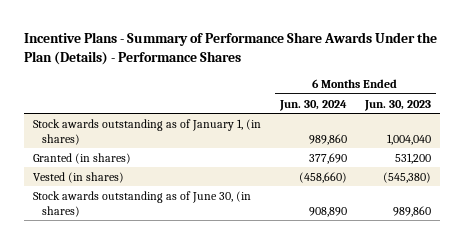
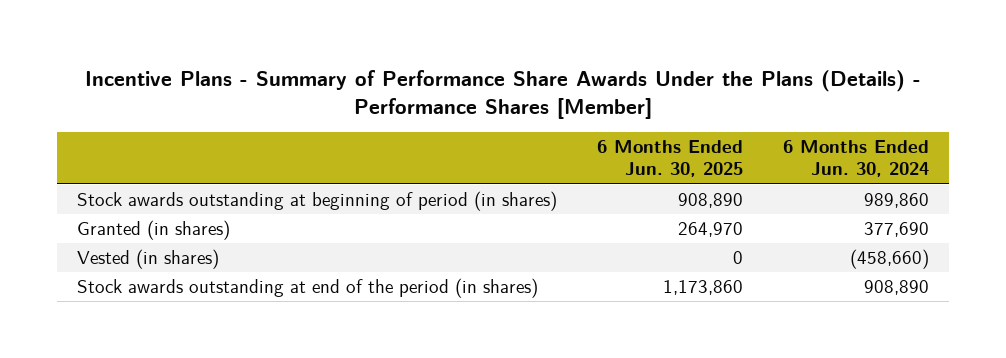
- Incentive Plans - Summary of Performance Share Awards Under the Plan (Details) - Performance Shares
+ Incentive Plans - Summary of Performance Share Awards Under the Plans (Details) - Performance Shares [Member]
- | 6 Months Ended Jun. 30, 2024 | 6 Months Ended Jun. 30, 2023
+ | 6 Months Ended Jun. 30, 2025 | 6 Months Ended Jun. 30, 2024
- Stock awards outstanding as of January 1, (in shares) | 989,860 | 1,004,040
+ Stock awards outstanding at beginning of period (in shares) | 908,890 | 989,860
- Stock awards outstanding as of June 30, (in shares) | 908,890 | 989,860
+ Stock awards outstanding at end of the period (in shares) | 1,173,860 | 908,890

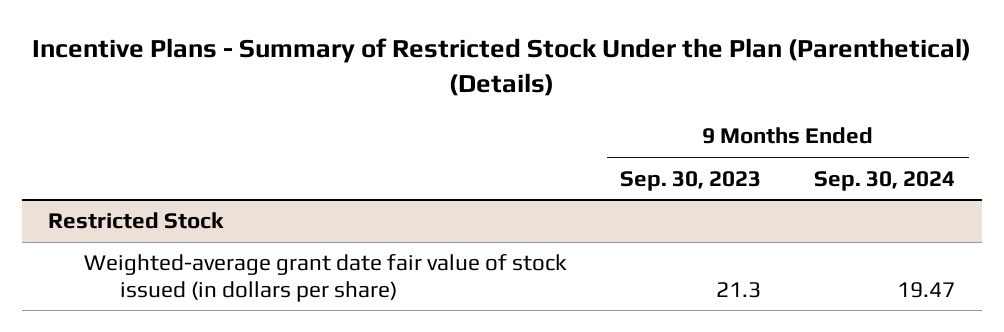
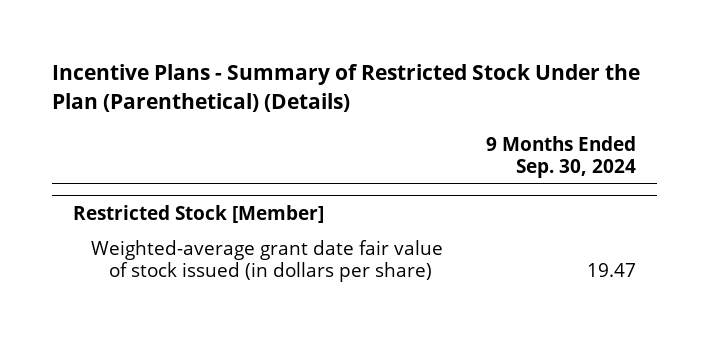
- | 9 Months Ended Sep. 30, 2023 | 9 Months Ended Sep. 30, 2024
+ | 9 Months Ended Sep. 30, 2024
- Restricted Stock
+ Restricted Stock [Member]

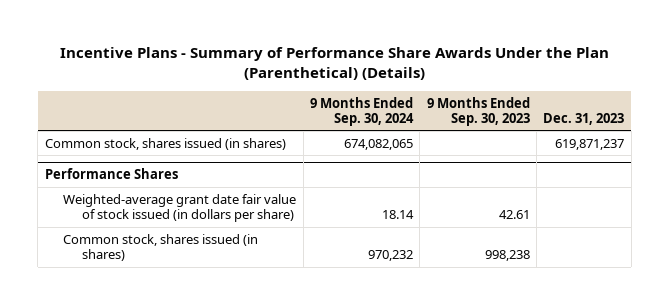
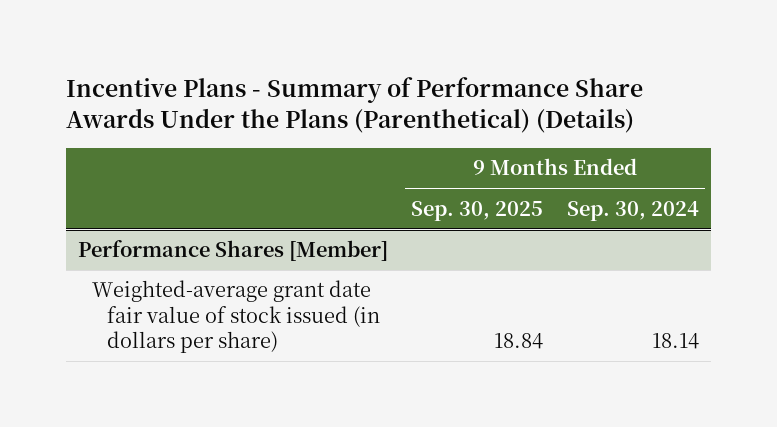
- Incentive Plans - Summary of Performance Share Awards Under the Plan (Parenthetical) (Details)
+ Incentive Plans - Summary of Performance Share Awards Under the Plans (Parenthetical) (Details)
- | 9 Months Ended Sep. 30, 2024 | 9 Months Ended Sep. 30, 2023 | Dec. 31, 2023
+ | 9 Months Ended Sep. 30, 2025 | 9 Months Ended Sep. 30, 2024
- Common stock, shares issued (in shares) | 674,082,065 | | 619,871,237
- Performance Shares
+ Performance Shares [Member]
- Common stock, shares issued (in shares) | 970,232 | 998,238 |

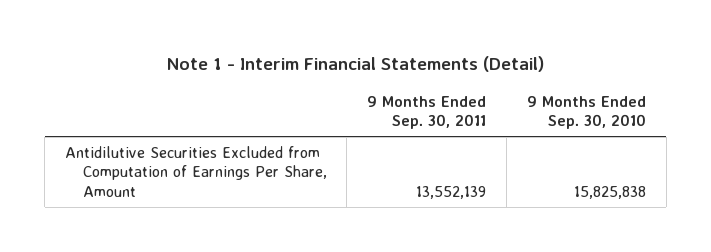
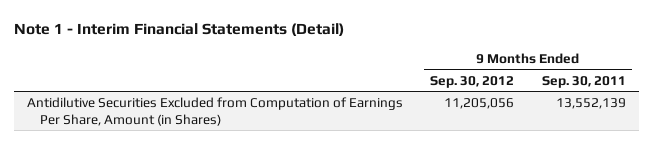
- | 9 Months Ended Sep. 30, 2011 | 9 Months Ended Sep. 30, 2010
+ | 9 Months Ended Sep. 30, 2012 | 9 Months Ended Sep. 30, 2011
- Antidilutive Securities Excluded from Computation of Earnings Per Share, Amount | 13,552,139 | 15,825,838
+ Antidilutive Securities Excluded from Computation of Earnings Per Share, Amount (in Shares) | 11,205,056 | 13,552,139

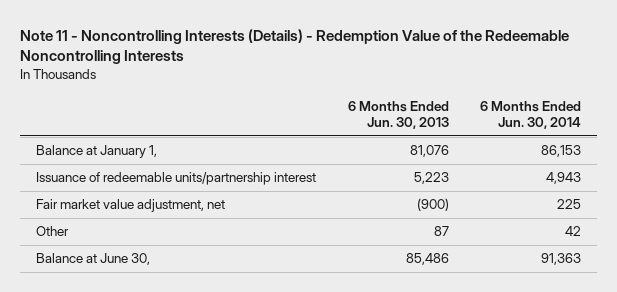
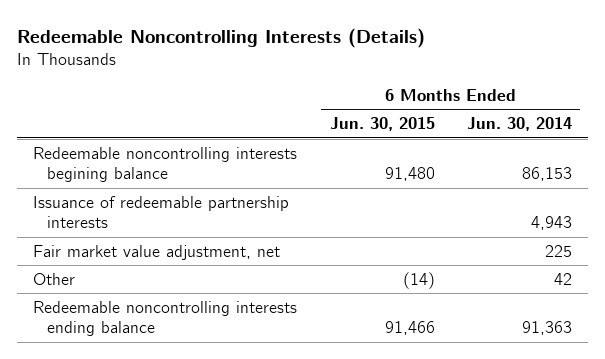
- Note 11 - Noncontrolling Interests (Details) - Redemption Value of the Redeemable Noncontrolling Interests
+ Redeemable Noncontrolling Interests (Details)
- | 6 Months Ended Jun. 30, 2013 | 6 Months Ended Jun. 30, 2014
+ | 6 Months Ended Jun. 30, 2015 | 6 Months Ended Jun. 30, 2014
- Balance at January 1, | 81,076 | 86,153
- Issuance of redeemable units/partnership interest | 5,223 | 4,943
+ Redeemable noncontrolling interests begining balance | 91,480 | 86,153
+ Issuance of redeemable partnership interests | | 4,943
- Balance at June 30, | 85,486 | 91,363
+ Redeemable noncontrolling interests ending balance | 91,466 | 91,363

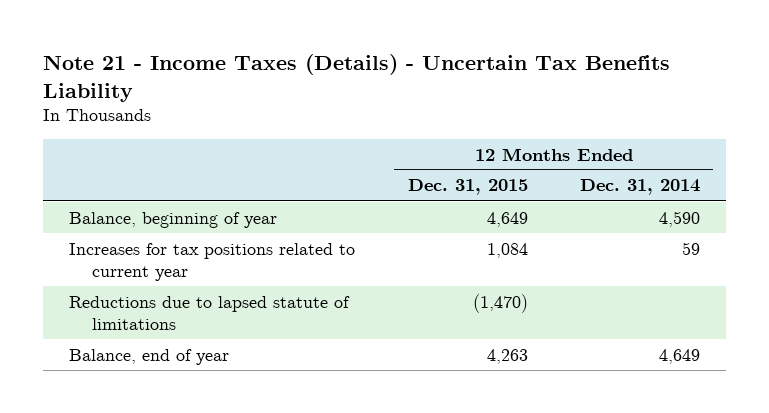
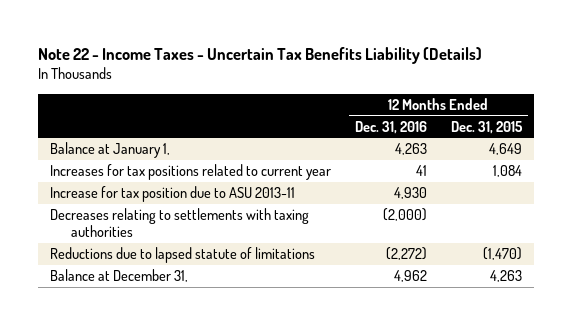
- Note 21 - Income Taxes (Details) - Uncertain Tax Benefits Liability
+ Note 22 - Income Taxes - Uncertain Tax Benefits Liability (Details)
- | 12 Months Ended Dec. 31, 2015 | 12 Months Ended Dec. 31, 2014
+ | 12 Months Ended Dec. 31, 2016 | 12 Months Ended Dec. 31, 2015
- Balance, beginning of year | 4,649 | 4,590
+ Balance at January 1, | 4,263 | 4,649
+ Increase for tax position due to ASU 2013-11 | 4,930 |
+ Decreases relating to settlements with taxing authorities | (2,000) |
- Balance, end of year | 4,263 | 4,649
+ Balance at December 31, | 4,962 | 4,263

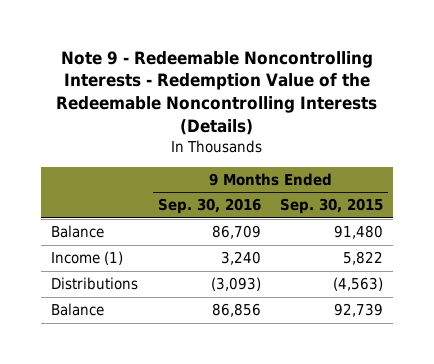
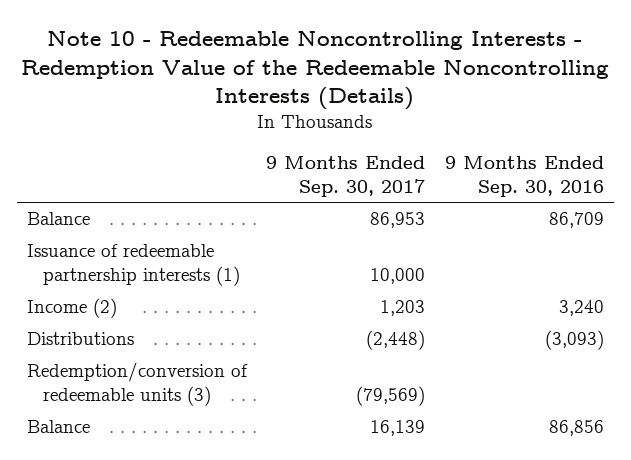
- Note 9 - Redeemable Noncontrolling Interests - Redemption Value of the Redeemable Noncontrolling Interests (Details)
+ Note 10 - Redeemable Noncontrolling Interests - Redemption Value of the Redeemable Noncontrolling Interests (Details)
- | 9 Months Ended Sep. 30, 2016 | 9 Months Ended Sep. 30, 2015
+ | 9 Months Ended Sep. 30, 2017 | 9 Months Ended Sep. 30, 2016
- Income (1) | 3,240 | 5,822
+ Issuance of redeemable partnership interests (1) | 10,000 |
+ Income (2) | 1,203 | 3,240
+ Redemption/conversion of redeemable units (3) | (79,569) |

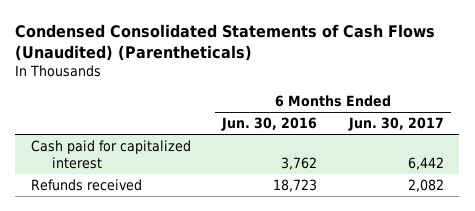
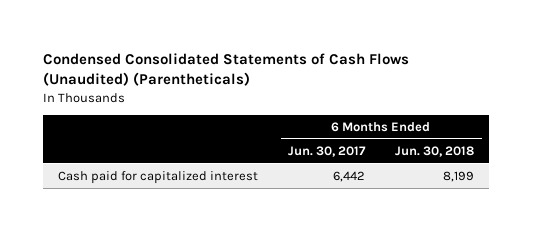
- | 6 Months Ended Jun. 30, 2016 | 6 Months Ended Jun. 30, 2017
+ | 6 Months Ended Jun. 30, 2017 | 6 Months Ended Jun. 30, 2018
- Refunds received | 18,723 | 2,082

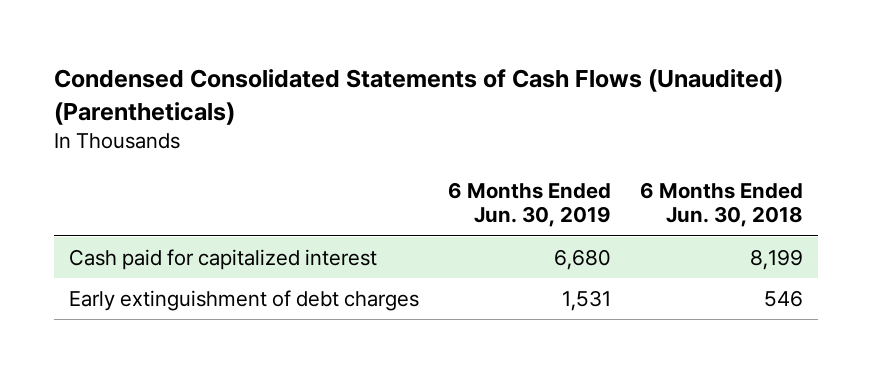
- | 6 Months Ended Jun. 30, 2017 | 6 Months Ended Jun. 30, 2018
+ | 6 Months Ended Jun. 30, 2019 | 6 Months Ended Jun. 30, 2018
+ Early extinguishment of debt charges | 1,531 | 546

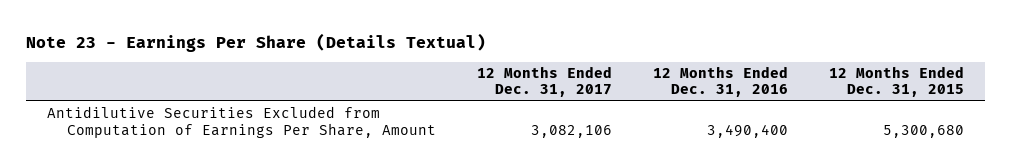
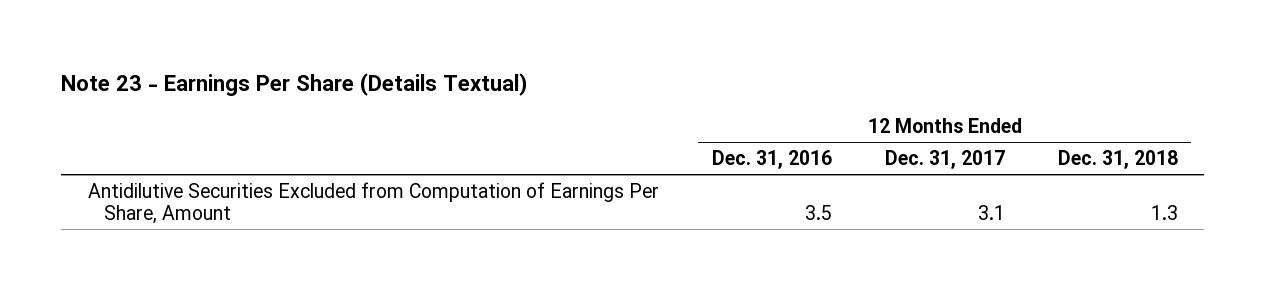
- | 12 Months Ended Dec. 31, 2017 | 12 Months Ended Dec. 31, 2016 | 12 Months Ended Dec. 31, 2015
+ | 12 Months Ended Dec. 31, 2016 | 12 Months Ended Dec. 31, 2017 | 12 Months Ended Dec. 31, 2018
- Antidilutive Securities Excluded from Computation of Earnings Per Share, Amount | 3,082,106 | 3,490,400 | 5,300,680
+ Antidilutive Securities Excluded from Computation of Earnings Per Share, Amount | 3.5 | 3.1 | 1.3

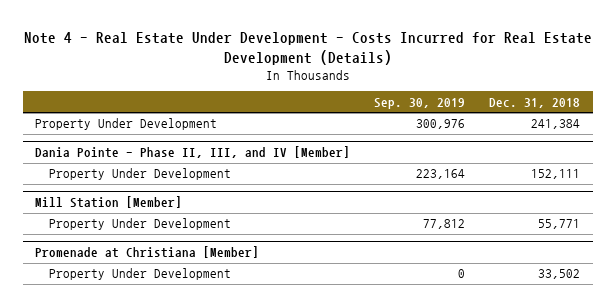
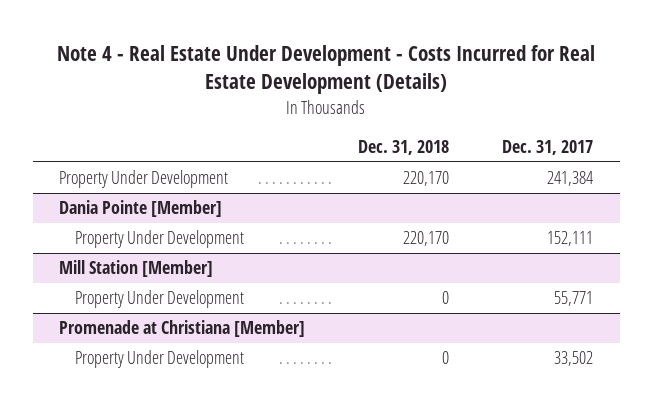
- | Sep. 30, 2019 | Dec. 31, 2018
+ | Dec. 31, 2018 | Dec. 31, 2017
- Property Under Development | 300,976 | 241,384
- Dania Pointe - Phase II, III, and IV [Member]
- Property Under Development | 223,164 | 152,111
+ Property Under Development | 220,170 | 241,384
+ Dania Pointe [Member]
+ Property Under Development | 220,170 | 152,111
@ Mill Station [Member]
- Property Under Development | 77,812 | 55,771
+ Property Under Development | 0 | 55,771
@ Promenade at Christiana [Member]
- Property Under Development | 0 | 33,502
+ Property Under Development | 0 | 33,502

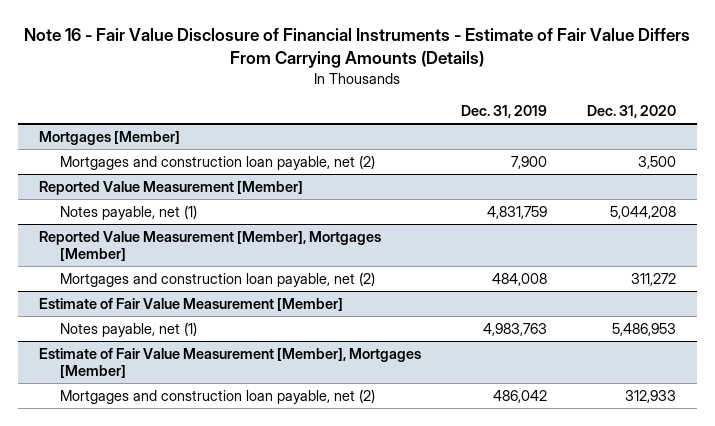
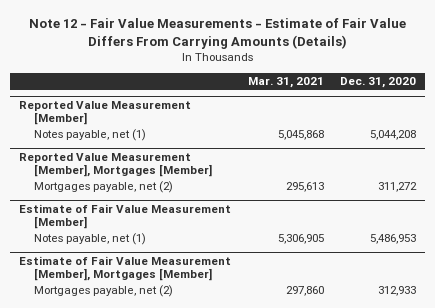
- Note 16 - Fair Value Disclosure of Financial Instruments - Estimate of Fair Value Differs From Carrying Amounts (Details)
+ Note 12 - Fair Value Measurements - Estimate of Fair Value Differs From Carrying Amounts (Details)
- | Dec. 31, 2019 | Dec. 31, 2020
+ | Mar. 31, 2021 | Dec. 31, 2020
- Mortgages [Member]
- Mortgages and construction loan payable, net (2) | 7,900 | 3,500
@ Reported Value Measurement [Member], Mortgages [Member]
- Mortgages and construction loan payable, net (2) | 484,008 | 311,272
+ Mortgages payable, net (2) | 295,613 | 311,272
@ Estimate of Fair Value Measurement [Member], Mortgages [Member]
- Mortgages and construction loan payable, net (2) | 486,042 | 312,933
+ Mortgages payable, net (2) | 297,860 | 312,933

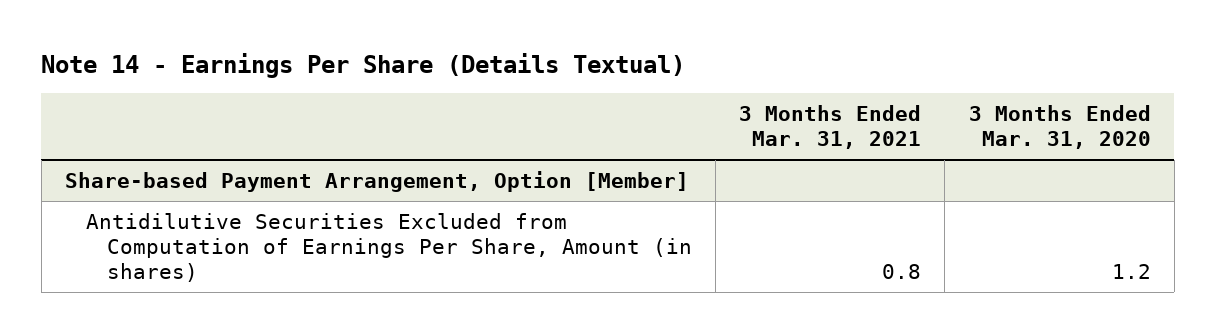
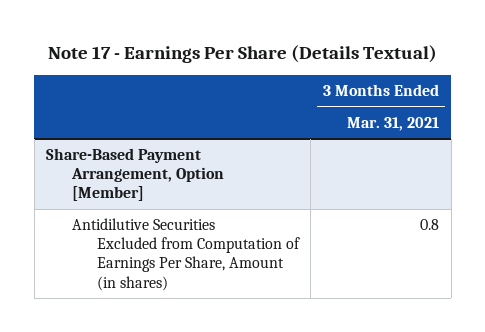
- Note 14 - Earnings Per Share (Details Textual)
+ Note 17 - Earnings Per Share (Details Textual)
- | 3 Months Ended Mar. 31, 2021 | 3 Months Ended Mar. 31, 2020
+ | 3 Months Ended Mar. 31, 2021
- Share-based Payment Arrangement, Option [Member]
+ Share-Based Payment Arrangement, Option [Member]

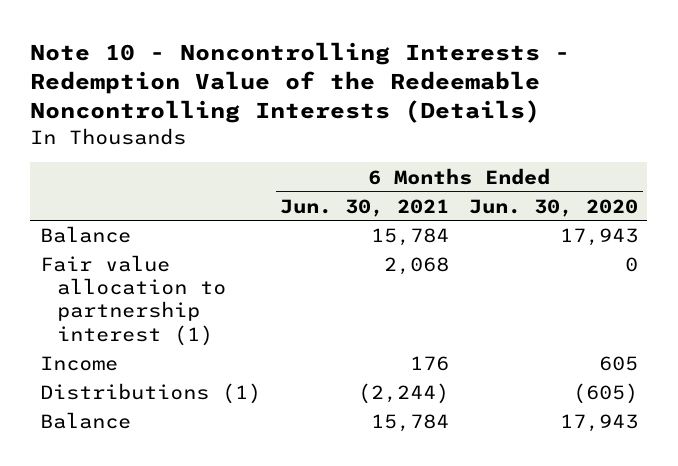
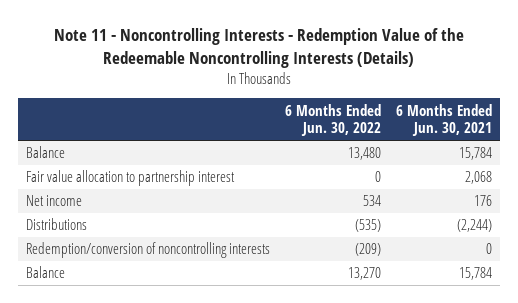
- Note 10 - Noncontrolling Interests - Redemption Value of the Redeemable Noncontrolling Interests (Details)
+ Note 11 - Noncontrolling Interests - Redemption Value of the Redeemable Noncontrolling Interests (Details)
- | 6 Months Ended Jun. 30, 2021 | 6 Months Ended Jun. 30, 2020
+ | 6 Months Ended Jun. 30, 2022 | 6 Months Ended Jun. 30, 2021
- Fair value allocation to partnership interest (1) | 2,068 | 0
- Income | 176 | 605
- Distributions (1) | (2,244) | (605)
+ Fair value allocation to partnership interest | 0 | 2,068
+ Net income | 534 | 176
+ Distributions | (535) | (2,244)
+ Redemption/conversion of noncontrolling interests | (209) | 0

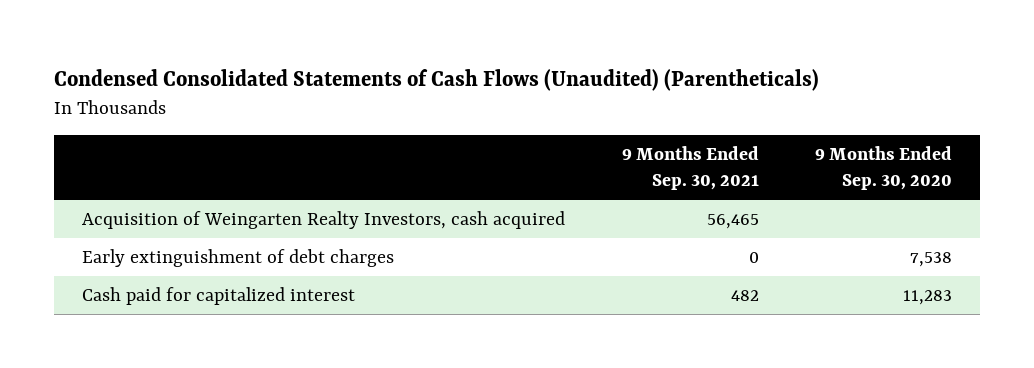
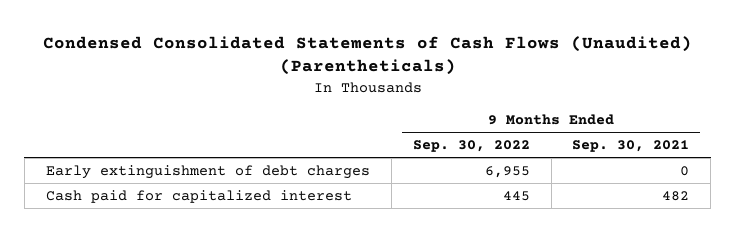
- | 9 Months Ended Sep. 30, 2021 | 9 Months Ended Sep. 30, 2020
+ | 9 Months Ended Sep. 30, 2022 | 9 Months Ended Sep. 30, 2021
- Acquisition of Weingarten Realty Investors, cash acquired | 56,465 |

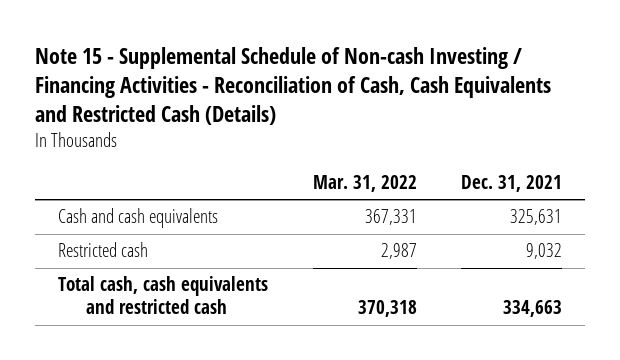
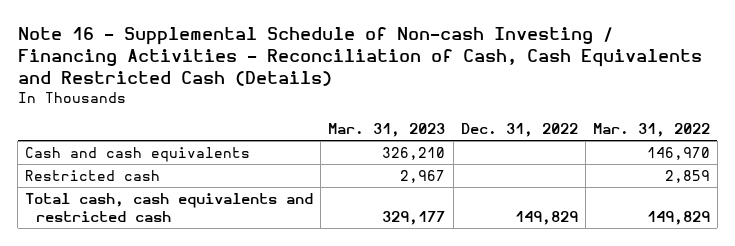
- Note 15 - Supplemental Schedule of Non-cash Investing / Financing Activities - Reconciliation of Cash, Cash Equivalents and Restricted Cash (Details)
+ Note 16 - Supplemental Schedule of Non-cash Investing / Financing Activities - Reconciliation of Cash, Cash Equivalents and Restricted Cash (Details)
- | Mar. 31, 2022 | Dec. 31, 2021
+ | Mar. 31, 2023 | Dec. 31, 2022 | Mar. 31, 2022
- Cash and cash equivalents | 367,331 | 325,631
- Restricted cash | 2,987 | 9,032
- Total cash, cash equivalents and restricted cash | 370,318 | 334,663
+ Cash and cash equivalents | 326,210 | | 146,970
+ Restricted cash | 2,967 | | 2,859
+ Total cash, cash equivalents and restricted cash | 329,177 | 149,829 | 149,829

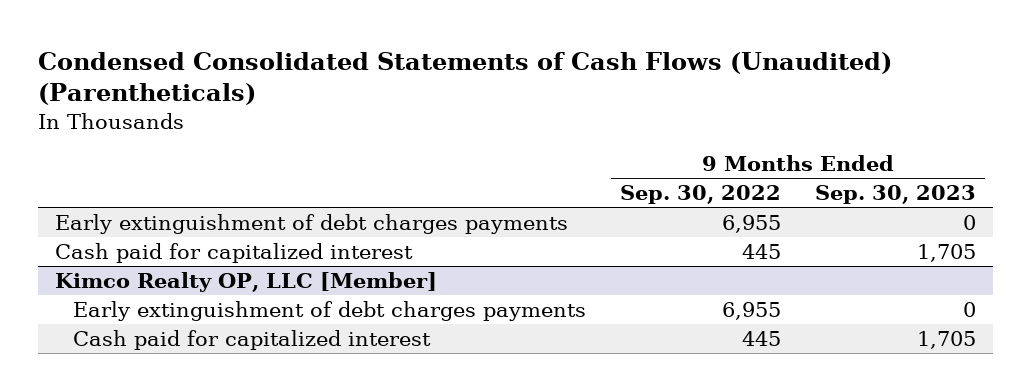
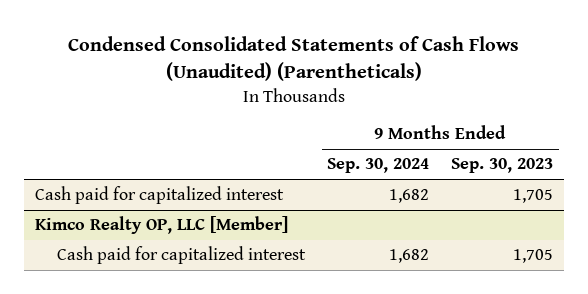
- | 9 Months Ended Sep. 30, 2022 | 9 Months Ended Sep. 30, 2023
+ | 9 Months Ended Sep. 30, 2024 | 9 Months Ended Sep. 30, 2023
- Early extinguishment of debt charges payments | 6,955 | 0
@ Kimco Realty OP, LLC [Member]
- Early extinguishment of debt charges payments | 6,955 | 0

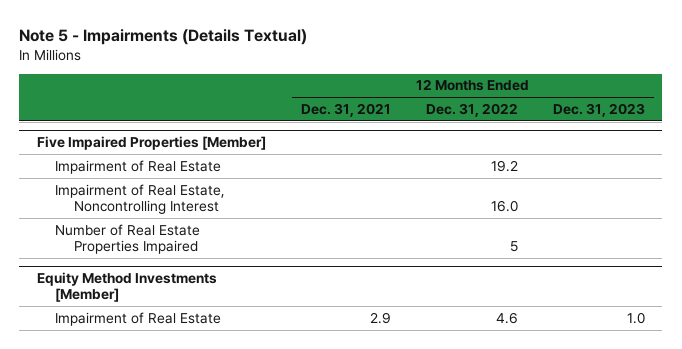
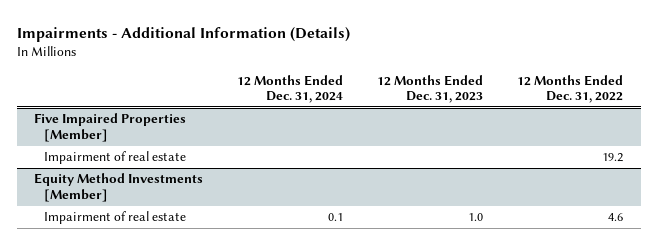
- Note 5 - Impairments (Details Textual)
+ Impairments - Additional Information (Details)
- | 12 Months Ended Dec. 31, 2021 | 12 Months Ended Dec. 31, 2022 | 12 Months Ended Dec. 31, 2023
+ | 12 Months Ended Dec. 31, 2024 | 12 Months Ended Dec. 31, 2023 | 12 Months Ended Dec. 31, 2022
@ Five Impaired Properties [Member]
- Impairment of Real Estate | | 19.2 |
- Impairment of Real Estate, Noncontrolling Interest | | 16.0 |
- Number of Real Estate Properties Impaired | | 5 |
+ Impairment of real estate | | | 19.2
@ Equity Method Investments [Member]
- Impairment of Real Estate | 2.9 | 4.6 | 1.0
+ Impairment of real estate | 0.1 | 1.0 | 4.6

